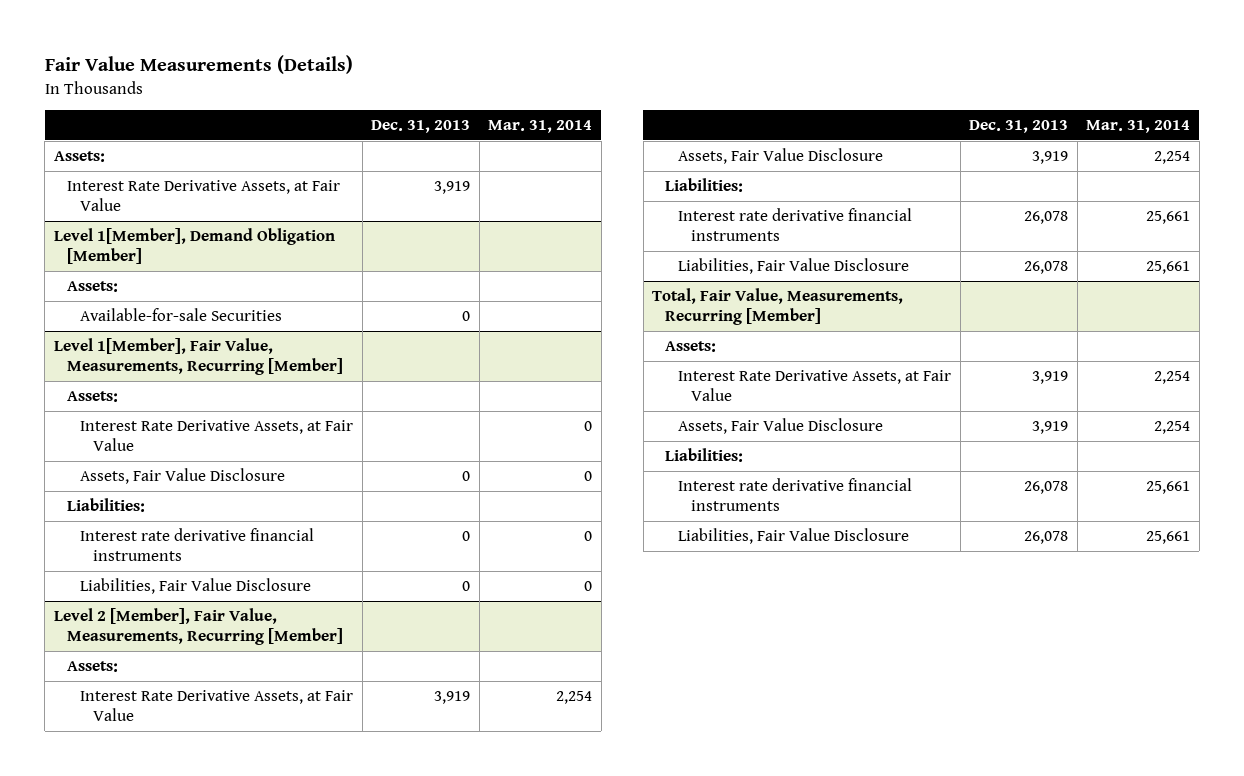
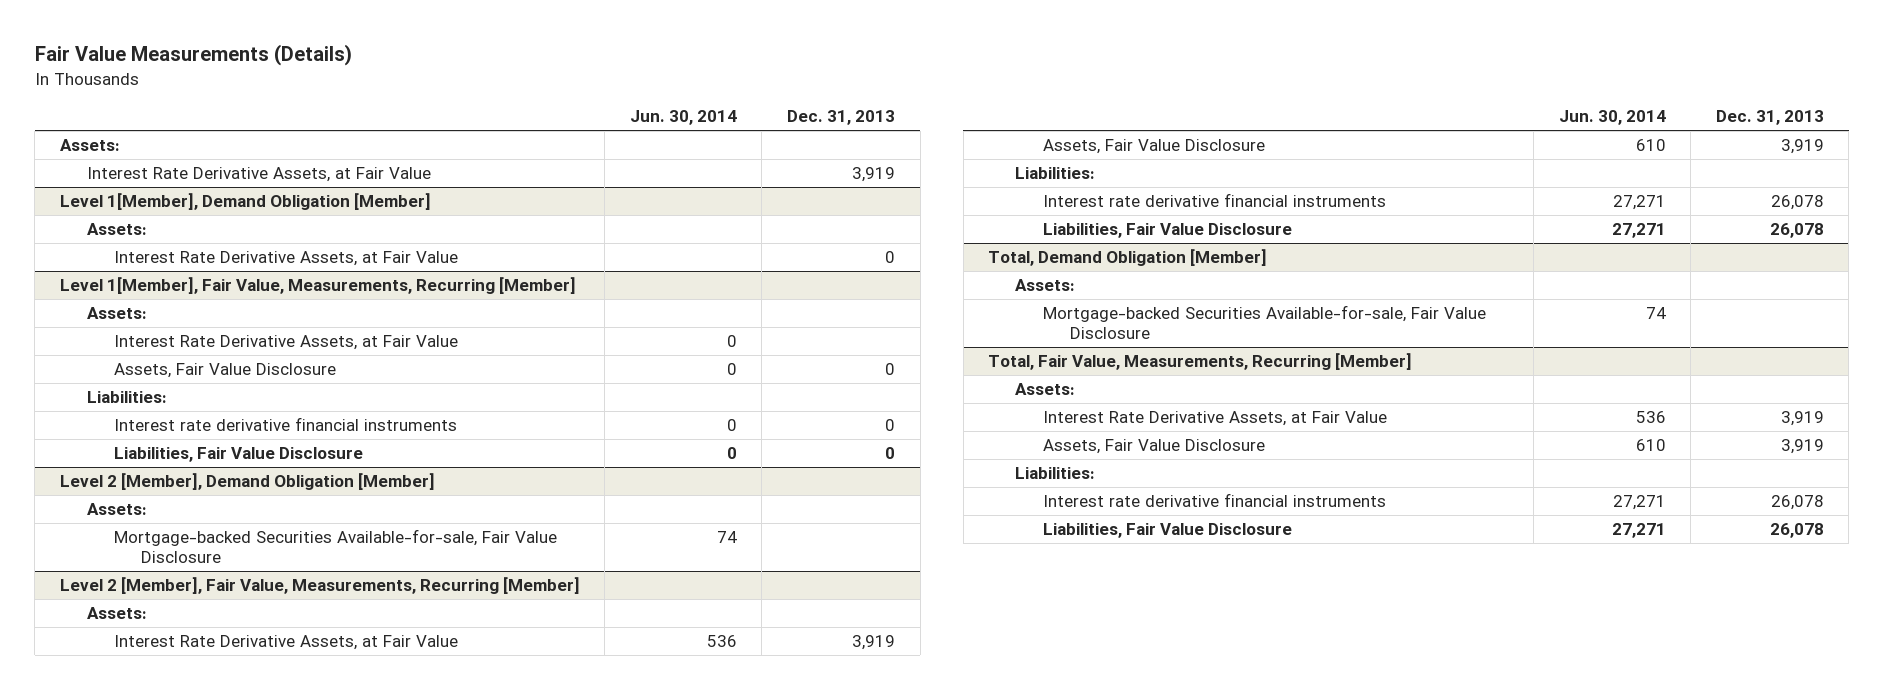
- | Dec. 31, 2013 | Mar. 31, 2014
+ | Jun. 30, 2014 | Dec. 31, 2013
@ Level 1[Member], Demand Obligation [Member]
- Available-for-sale Securities | 0 |
+ Interest Rate Derivative Assets, at Fair Value | | 0
+ Level 2 [Member], Demand Obligation [Member]
+ Assets:
+ Mortgage-backed Securities Available-for-sale, Fair Value Disclosure | 74 |
+ Total, Demand Obligation [Member]
+ Assets:
+ Mortgage-backed Securities Available-for-sale, Fair Value Disclosure | 74 |

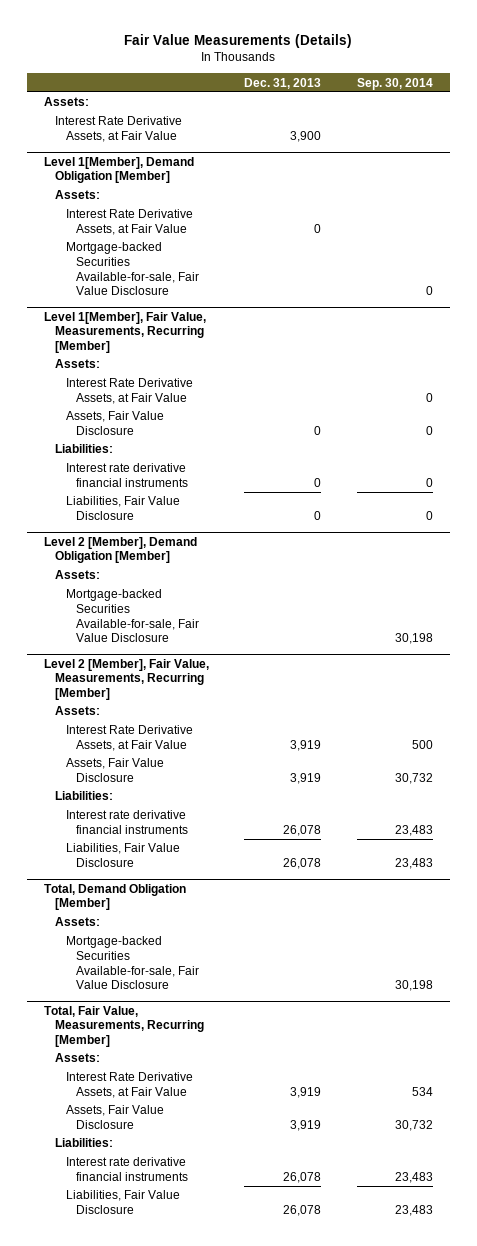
- | Jun. 30, 2014 | Dec. 31, 2013
+ | Dec. 31, 2013 | Sep. 30, 2014
- Interest Rate Derivative Assets, at Fair Value | | 3,919
+ Interest Rate Derivative Assets, at Fair Value | 3,900 |
@ Level 1[Member], Demand Obligation [Member]
+ Mortgage-backed Securities Available-for-sale, Fair Value Disclosure | | 0

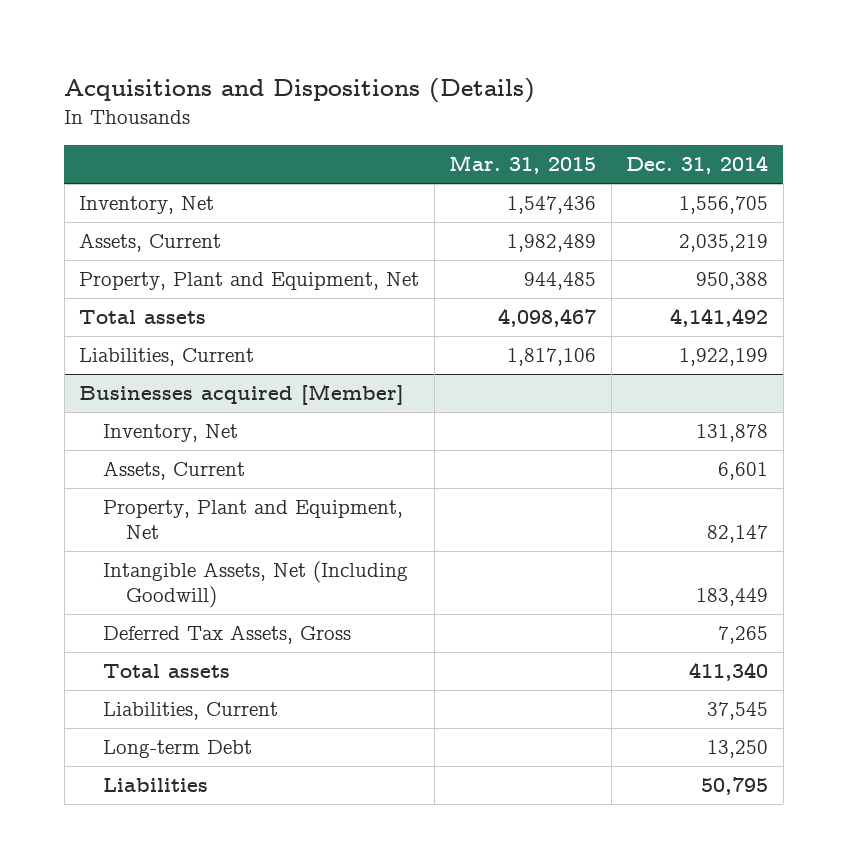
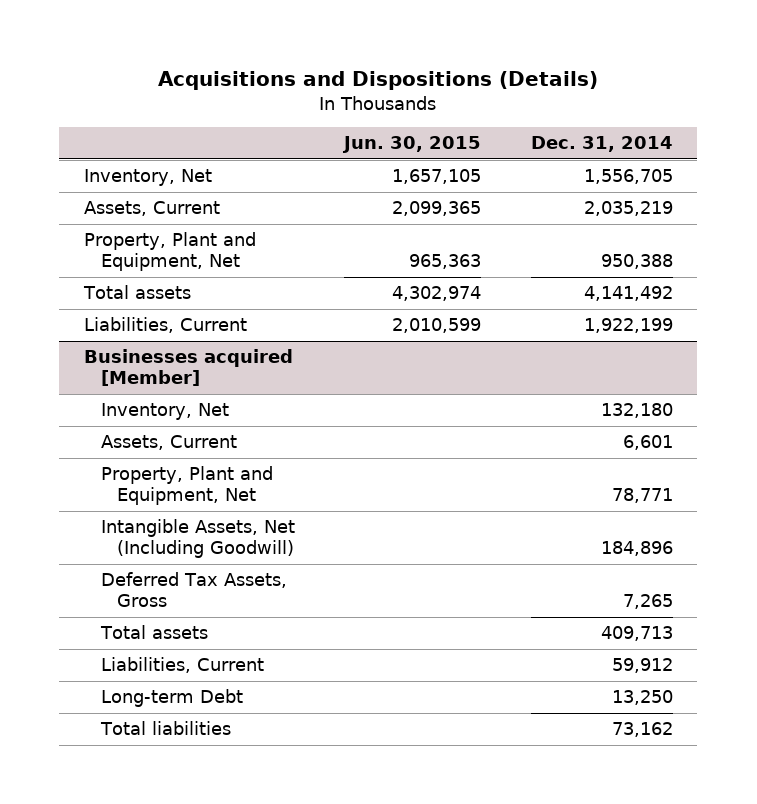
- | Mar. 31, 2015 | Dec. 31, 2014
+ | Jun. 30, 2015 | Dec. 31, 2014
@ Businesses acquired [Member]
- Inventory, Net | | 131,878
+ Inventory, Net | | 132,180
- Property, Plant and Equipment, Net | | 82,147
- Intangible Assets, Net (Including Goodwill) | | 183,449
+ Property, Plant and Equipment, Net | | 78,771
+ Intangible Assets, Net (Including Goodwill) | | 184,896
- Total assets | | 411,340
- Liabilities, Current | | 37,545
+ Total assets | | 409,713
+ Liabilities, Current | | 59,912
- Liabilities | | 50,795
+ Total liabilities | | 73,162

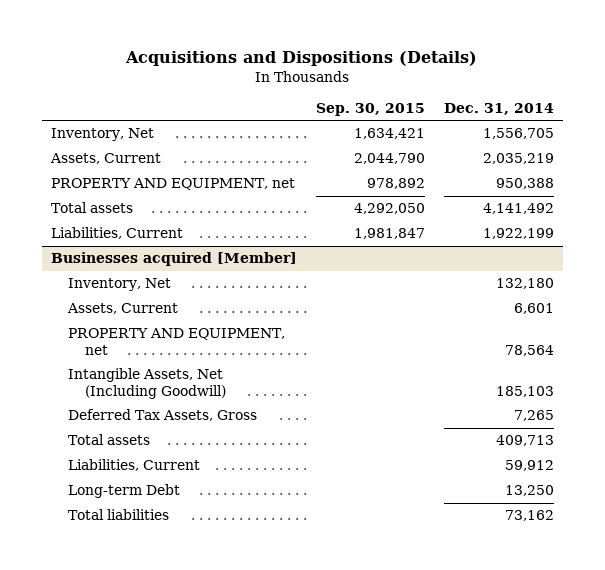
- | Jun. 30, 2015 | Dec. 31, 2014
+ | Sep. 30, 2015 | Dec. 31, 2014
- Property, Plant and Equipment, Net | 965,363 | 950,388
+ PROPERTY AND EQUIPMENT, net | 978,892 | 950,388
@ Businesses acquired [Member]
- Property, Plant and Equipment, Net | | 78,771
- Intangible Assets, Net (Including Goodwill) | | 184,896
+ PROPERTY AND EQUIPMENT, net | | 78,564
+ Intangible Assets, Net (Including Goodwill) | | 185,103

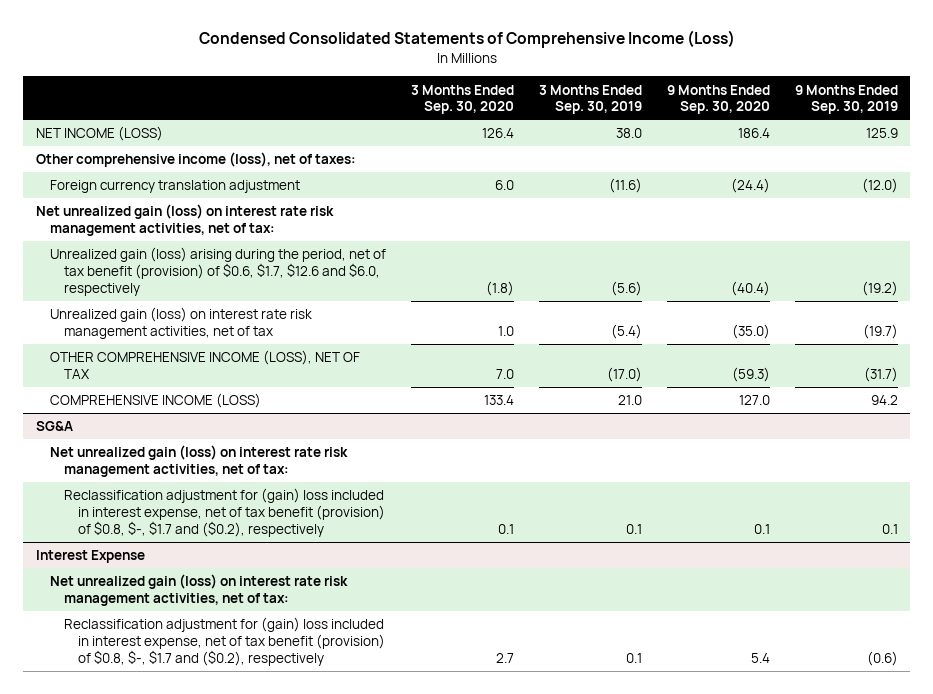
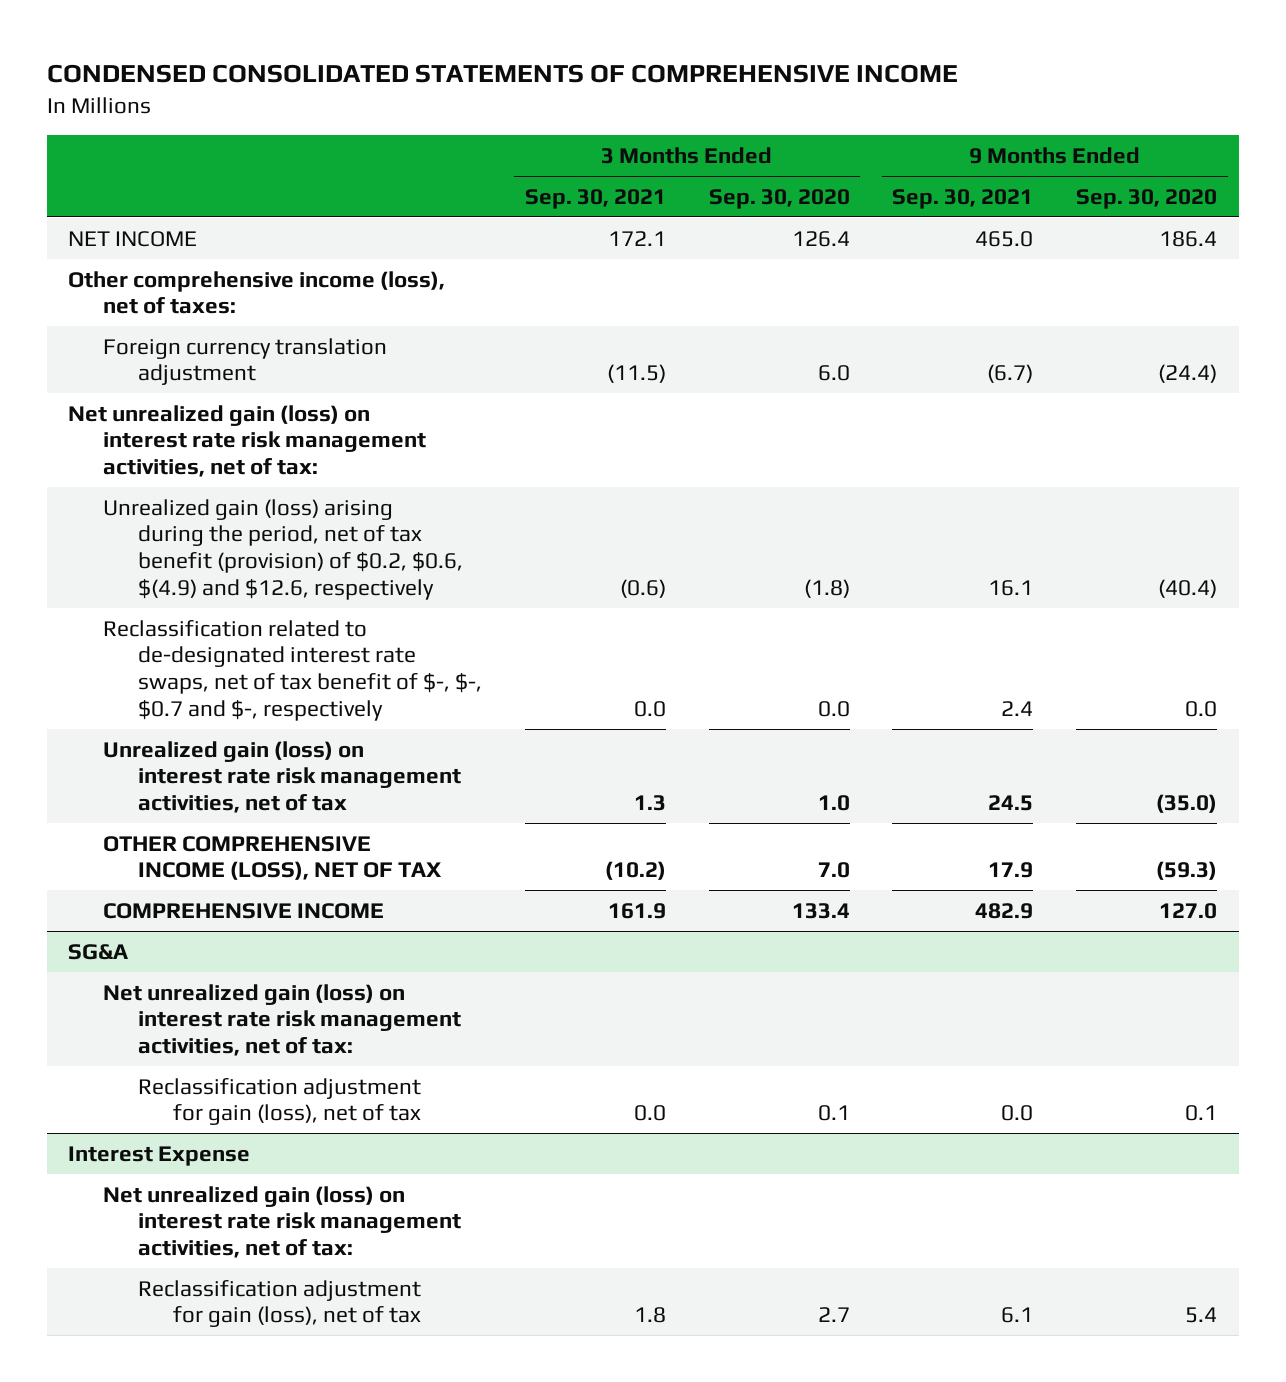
- Condensed Consolidated Statements of Comprehensive Income (Loss)
+ CONDENSED CONSOLIDATED STATEMENTS OF COMPREHENSIVE INCOME
- | 3 Months Ended Sep. 30, 2020 | 3 Months Ended Sep. 30, 2019 | 9 Months Ended Sep. 30, 2020 | 9 Months Ended Sep. 30, 2019
+ | 3 Months Ended Sep. 30, 2021 | 3 Months Ended Sep. 30, 2020 | 9 Months Ended Sep. 30, 2021 | 9 Months Ended Sep. 30, 2020
- NET INCOME (LOSS) | 126.4 | 38.0 | 186.4 | 125.9
+ NET INCOME | 172.1 | 126.4 | 465.0 | 186.4
- Unrealized gain (loss) arising during the period, net of tax benefit (provision) of $0.6, $1.7, $12.6 and $6.0, respectively | (1.8) | (5.6) | (40.4) | (19.2)
+ Unrealized gain (loss) arising during the period, net of tax benefit (provision) of $0.2, $0.6, $(4.9) and $12.6, respectively | (0.6) | (1.8) | 16.1 | (40.4)
+ Reclassification related to de-designated interest rate swaps, net of tax benefit of $-, $-, $0.7 and $-, respectively | 0.0 | 0.0 | 2.4 | 0.0
- COMPREHENSIVE INCOME (LOSS) | 133.4 | 21.0 | 127.0 | 94.2
+ COMPREHENSIVE INCOME | 161.9 | 133.4 | 482.9 | 127.0
@ SG&A
- Reclassification adjustment for (gain) loss included in interest expense, net of tax benefit (provision) of $0.8, $-, $1.7 and ($0.2), respectively | 0.1 | 0.1 | 0.1 | 0.1
+ Reclassification adjustment for gain (loss), net of tax | 0.0 | 0.1 | 0.0 | 0.1
@ Interest Expense
- Reclassification adjustment for (gain) loss included in interest expense, net of tax benefit (provision) of $0.8, $-, $1.7 and ($0.2), respectively | 2.7 | 0.1 | 5.4 | (0.6)
+ Reclassification adjustment for gain (loss), net of tax | 1.8 | 2.7 | 6.1 | 5.4

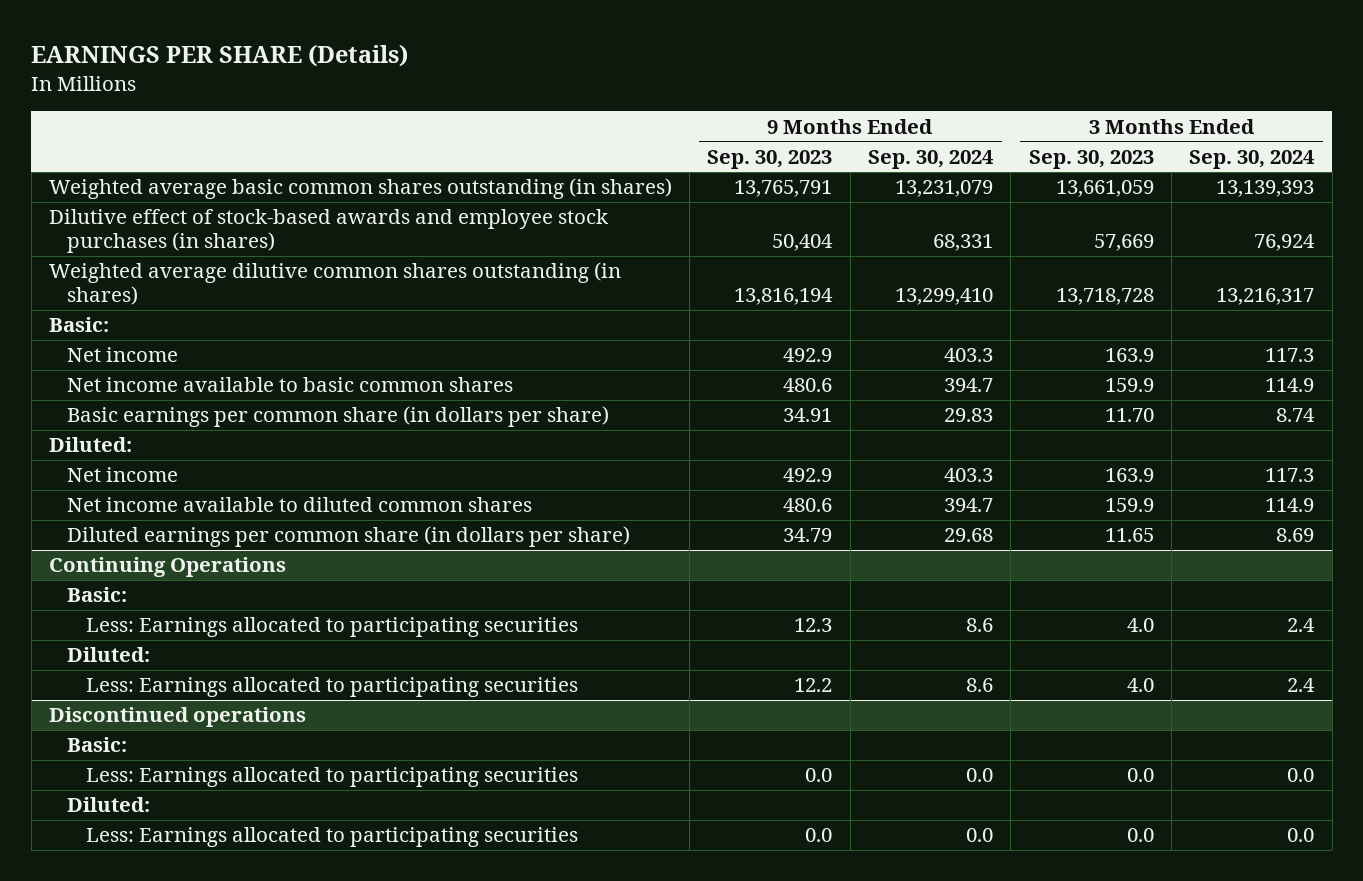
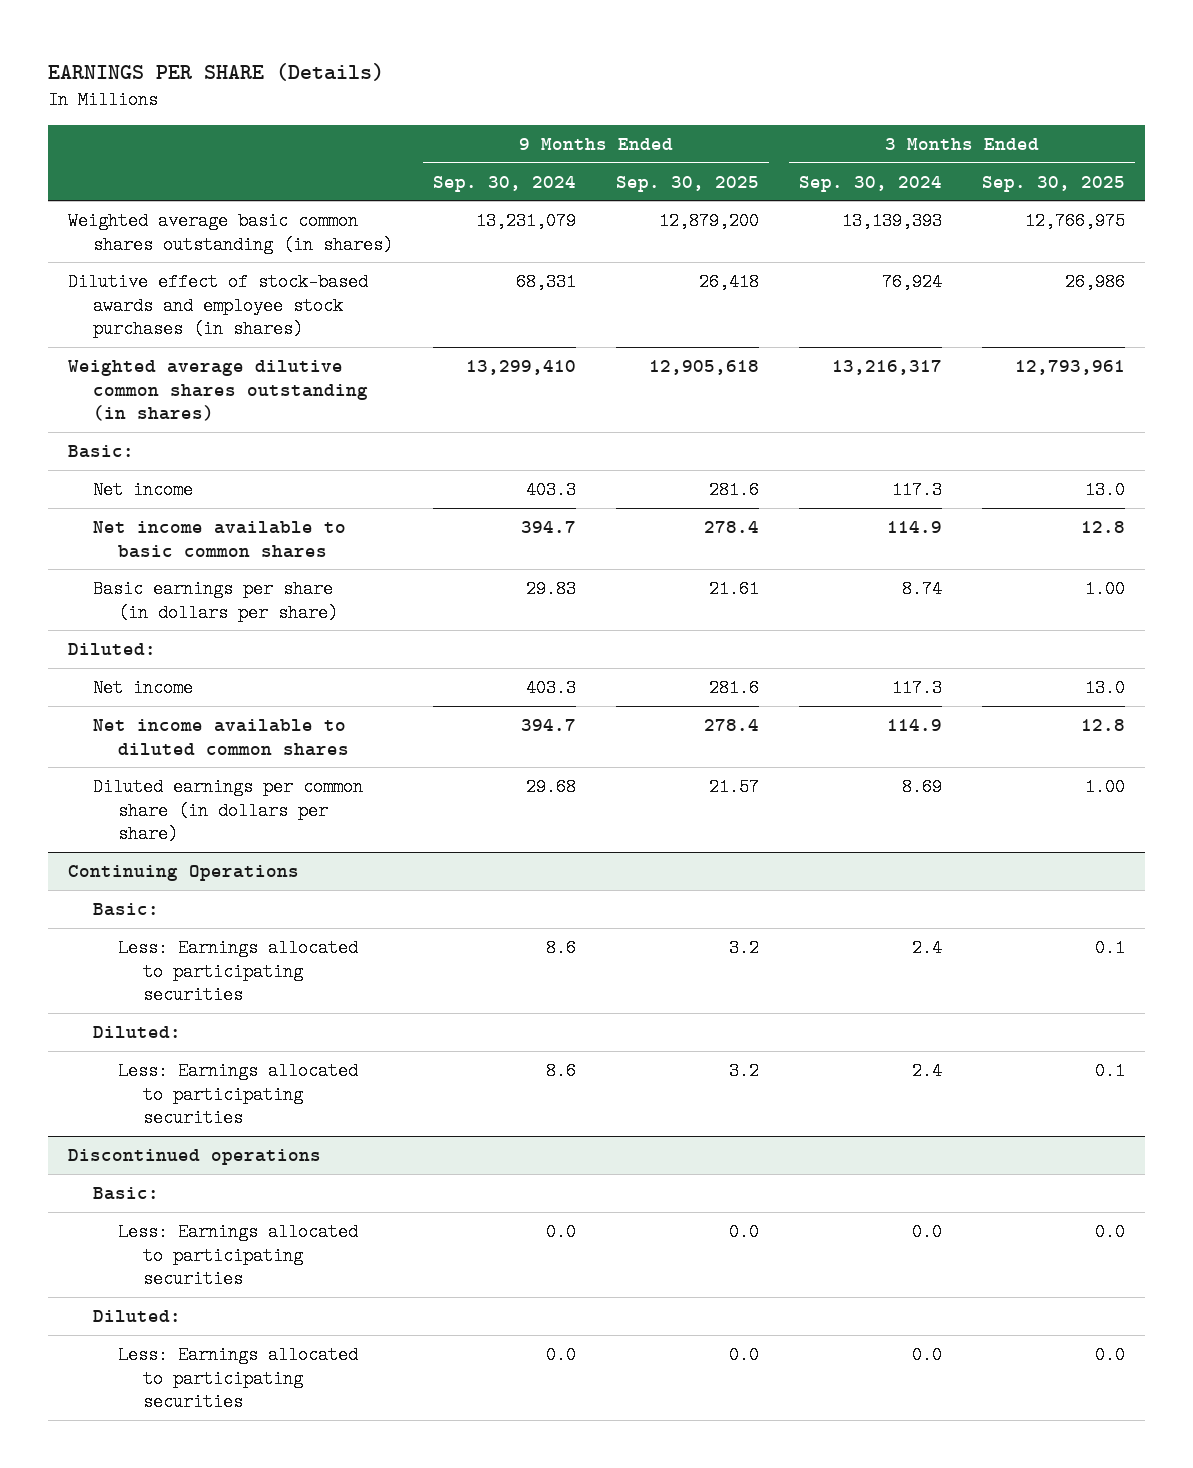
- | 9 Months Ended Sep. 30, 2023 | 9 Months Ended Sep. 30, 2024 | 3 Months Ended Sep. 30, 2023 | 3 Months Ended Sep. 30, 2024
+ | 9 Months Ended Sep. 30, 2024 | 9 Months Ended Sep. 30, 2025 | 3 Months Ended Sep. 30, 2024 | 3 Months Ended Sep. 30, 2025
- Basic earnings per common share (in dollars per share) | 34.91 | 29.83 | 11.70 | 8.74
+ Basic earnings per share (in dollars per share) | 29.83 | 21.61 | 8.74 | 1.00

